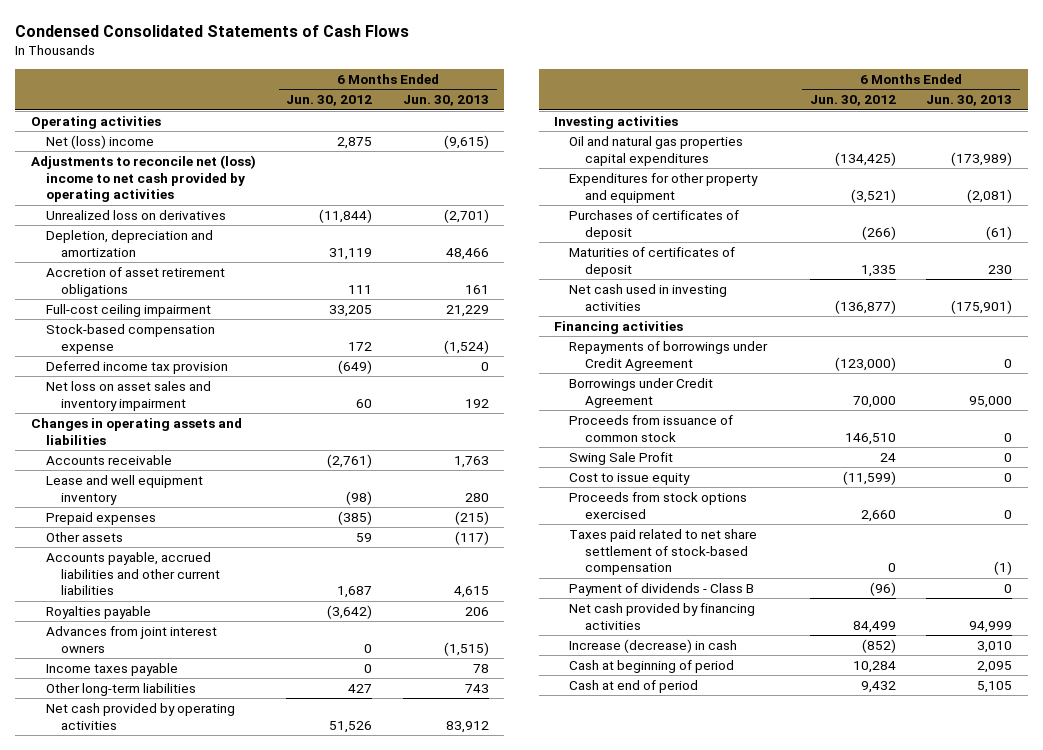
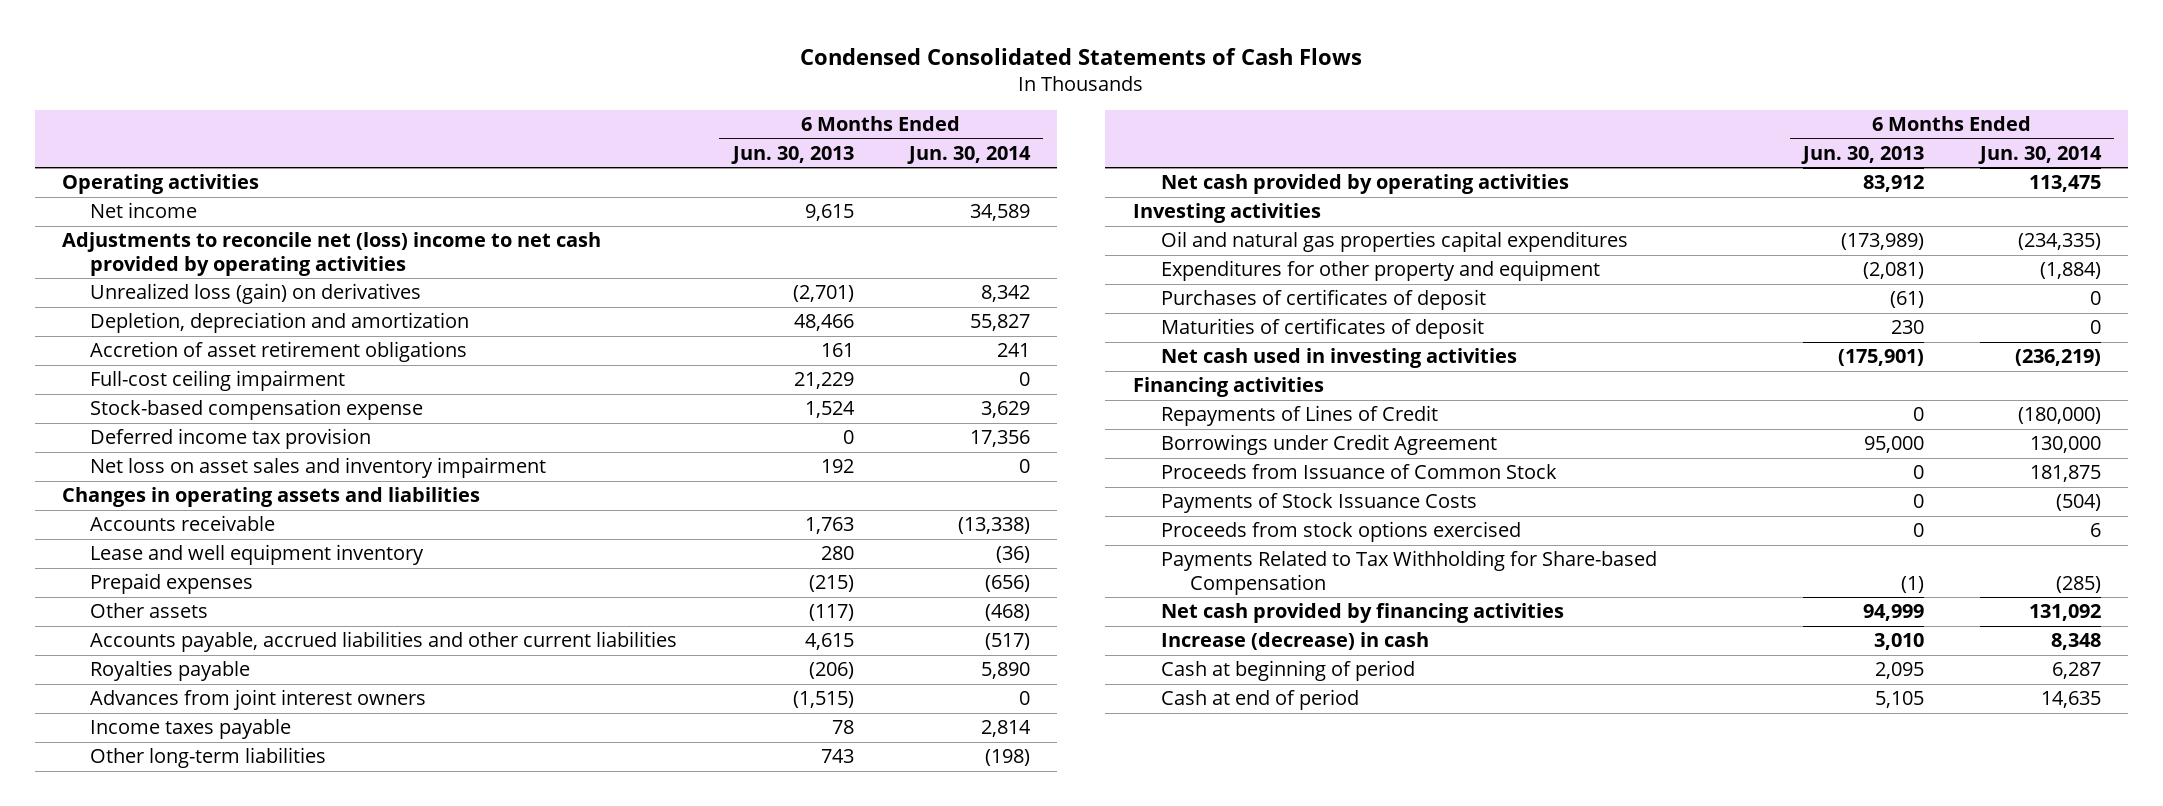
- | 6 Months Ended Jun. 30, 2012 | 6 Months Ended Jun. 30, 2013
+ | 6 Months Ended Jun. 30, 2013 | 6 Months Ended Jun. 30, 2014
- Net (loss) income | 2,875 | (9,615)
+ Net income | 9,615 | 34,589
- Unrealized loss on derivatives | (11,844) | (2,701)
+ Unrealized loss (gain) on derivatives | (2,701) | 8,342
- Stock-based compensation expense | 172 | (1,524)
+ Stock-based compensation expense | 1,524 | 3,629
- Royalties payable | (3,642) | 206
+ Royalties payable | (206) | 5,890
- Repayments of borrowings under Credit Agreement | (123,000) | 0
+ Repayments of Lines of Credit | 0 | (180,000)
- Proceeds from issuance of common stock | 146,510 | 0
- Swing Sale Profit | 24 | 0
- Cost to issue equity | (11,599) | 0
+ Proceeds from Issuance of Common Stock | 0 | 181,875
+ Payments of Stock Issuance Costs | 0 | (504)
- Taxes paid related to net share settlement of stock-based compensation | 0 | (1)
- Payment of dividends - Class B | (96) | 0
+ Payments Related to Tax Withholding for Share-based Compensation | (1) | (285)

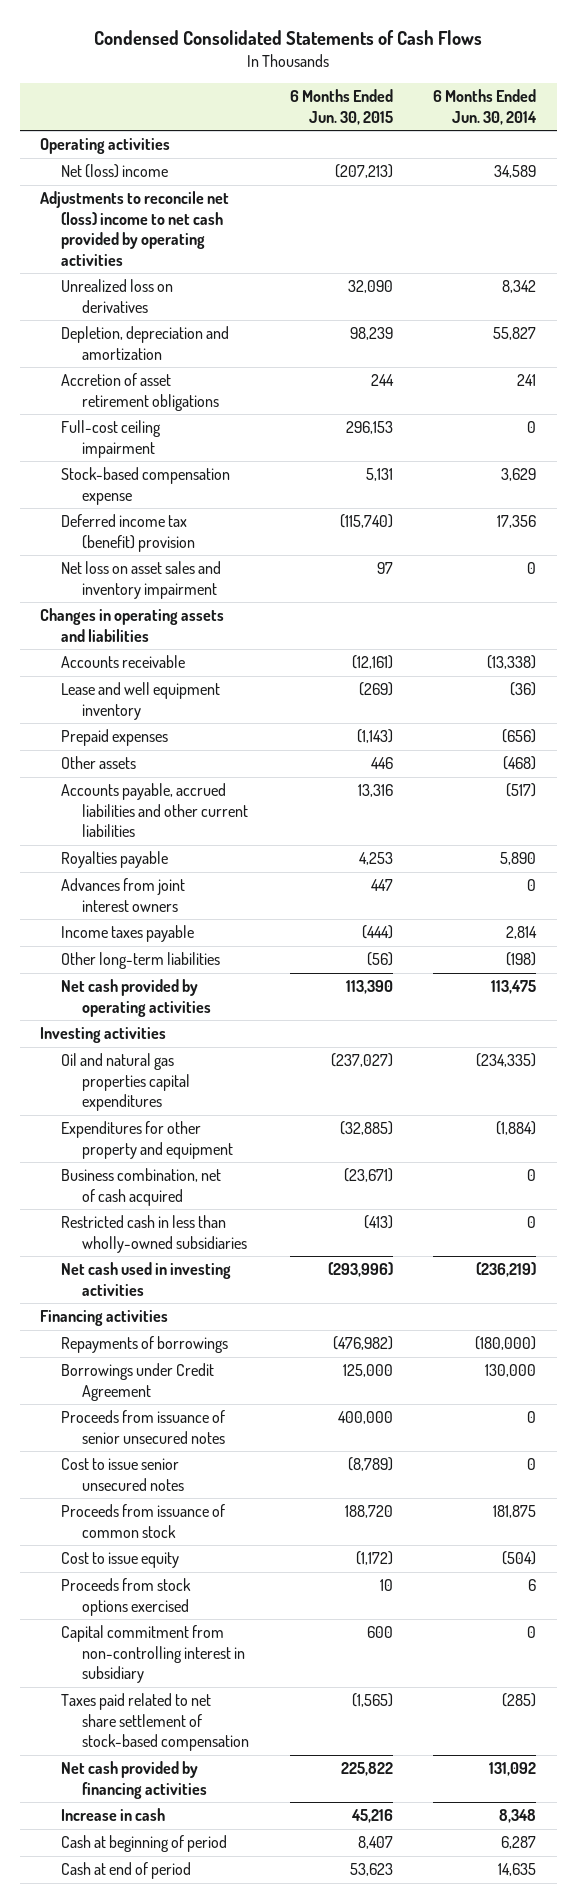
- | 6 Months Ended Jun. 30, 2013 | 6 Months Ended Jun. 30, 2014
+ | 6 Months Ended Jun. 30, 2015 | 6 Months Ended Jun. 30, 2014
- Net income | 9,615 | 34,589
+ Net (loss) income | (207,213) | 34,589
- Unrealized loss (gain) on derivatives | (2,701) | 8,342
+ Unrealized loss on derivatives | 32,090 | 8,342
- Deferred income tax provision | 0 | 17,356
+ Deferred income tax (benefit) provision | (115,740) | 17,356
- Purchases of certificates of deposit | (61) | 0
- Maturities of certificates of deposit | 230 | 0
+ Business combination, net of cash acquired | (23,671) | 0
+ Restricted cash in less than wholly-owned subsidiaries | (413) | 0
- Repayments of Lines of Credit | 0 | (180,000)
+ Repayments of borrowings | (476,982) | (180,000)
- Proceeds from Issuance of Common Stock | 0 | 181,875
- Payments of Stock Issuance Costs | 0 | (504)
+ Proceeds from issuance of senior unsecured notes | 400,000 | 0
+ Cost to issue senior unsecured notes | (8,789) | 0
+ Proceeds from issuance of common stock | 188,720 | 181,875
+ Cost to issue equity | (1,172) | (504)
- Payments Related to Tax Withholding for Share-based Compensation | (1) | (285)
+ Capital commitment from non-controlling interest in subsidiary | 600 | 0
+ Taxes paid related to net share settlement of stock-based compensation | (1,565) | (285)
- Increase (decrease) in cash | 3,010 | 8,348
+ Increase in cash | 45,216 | 8,348

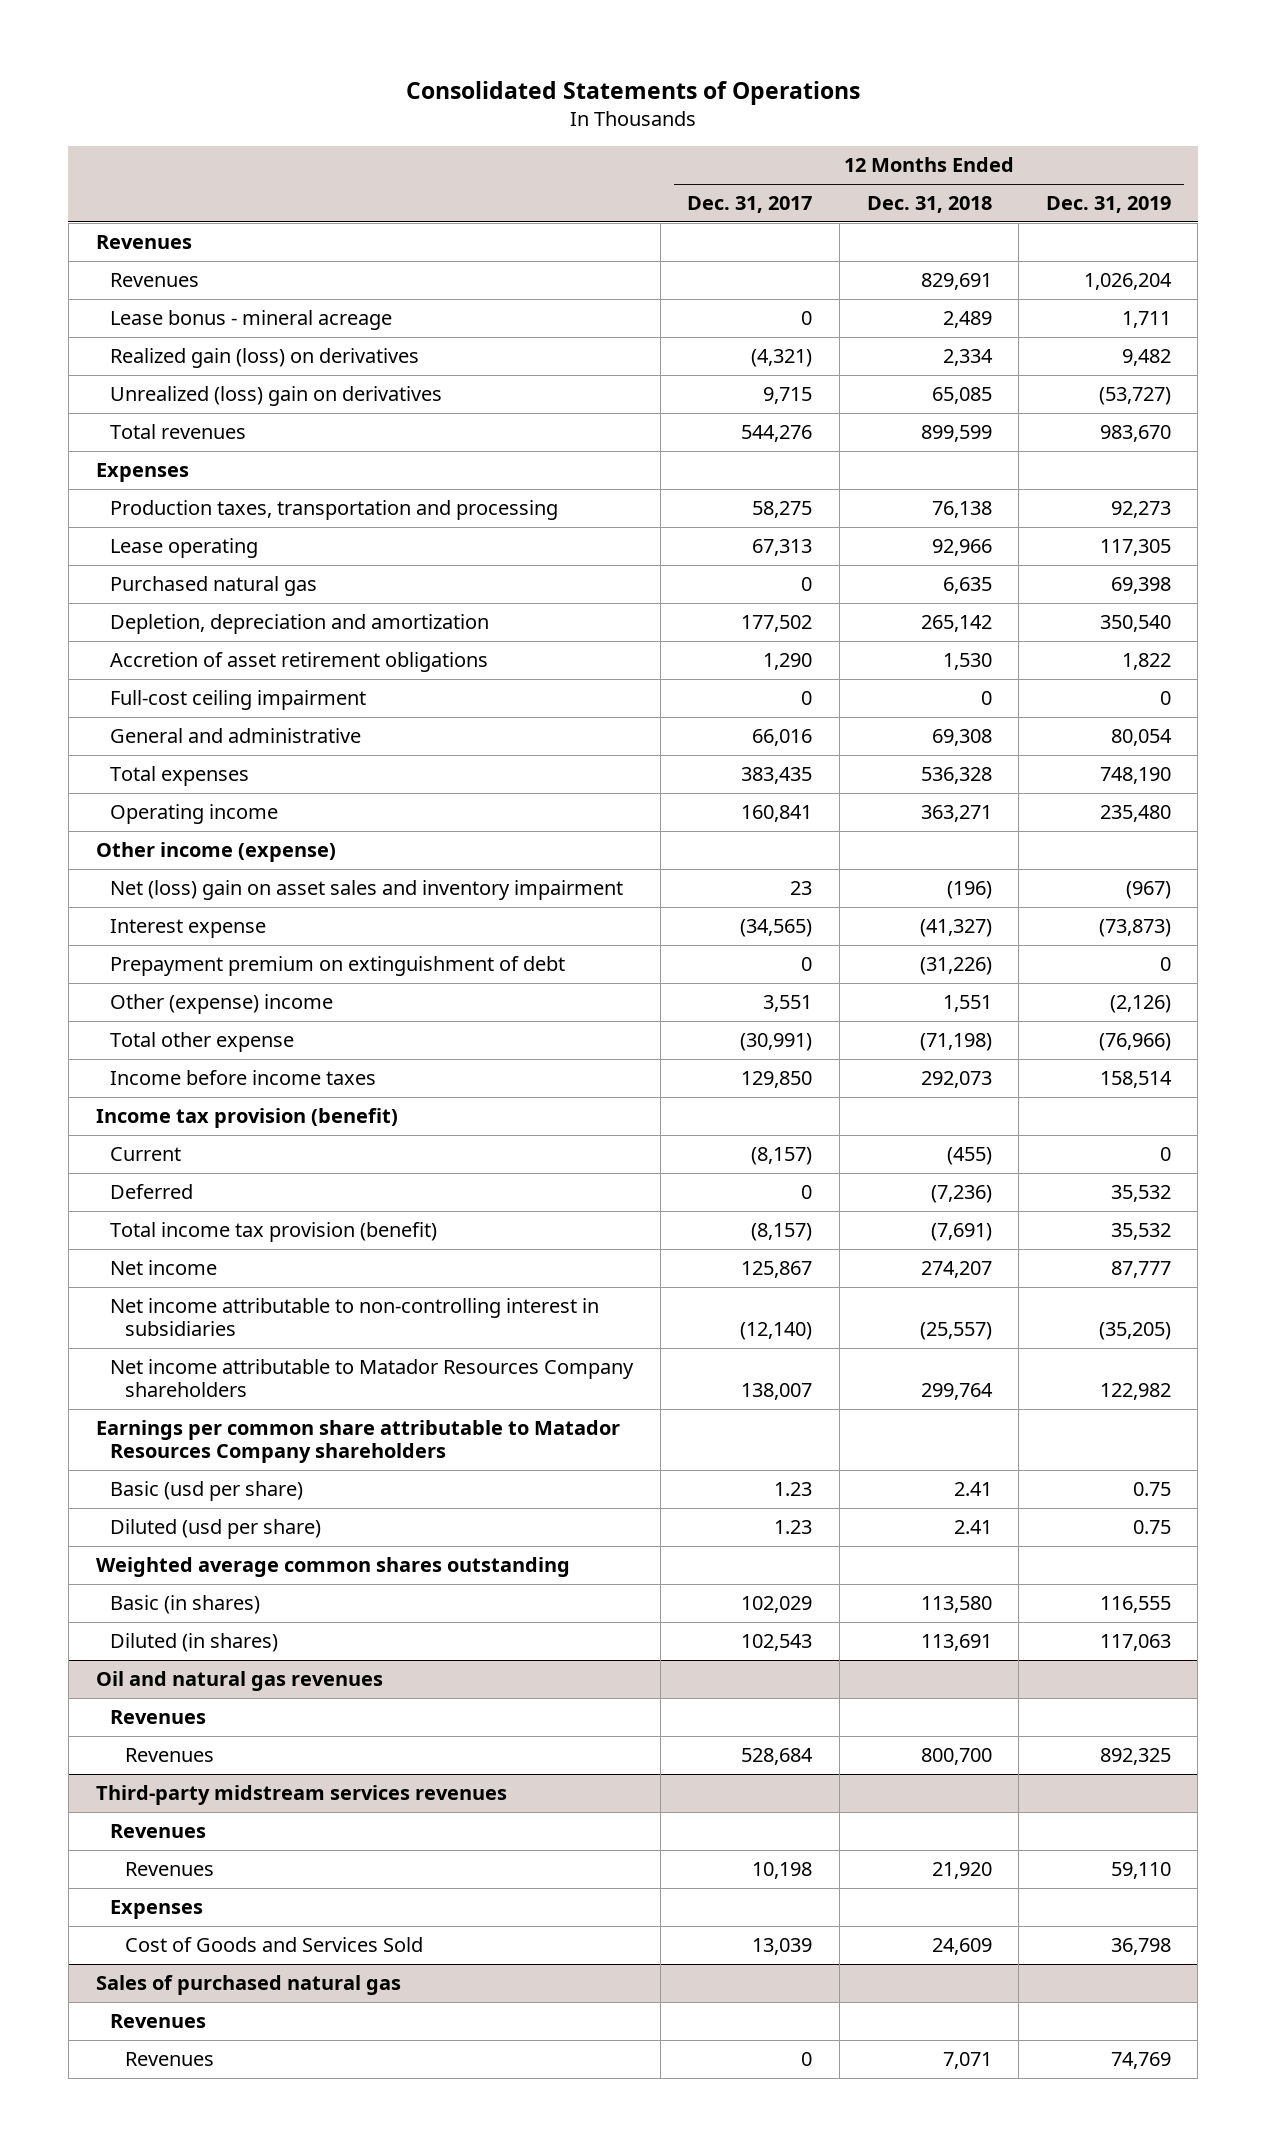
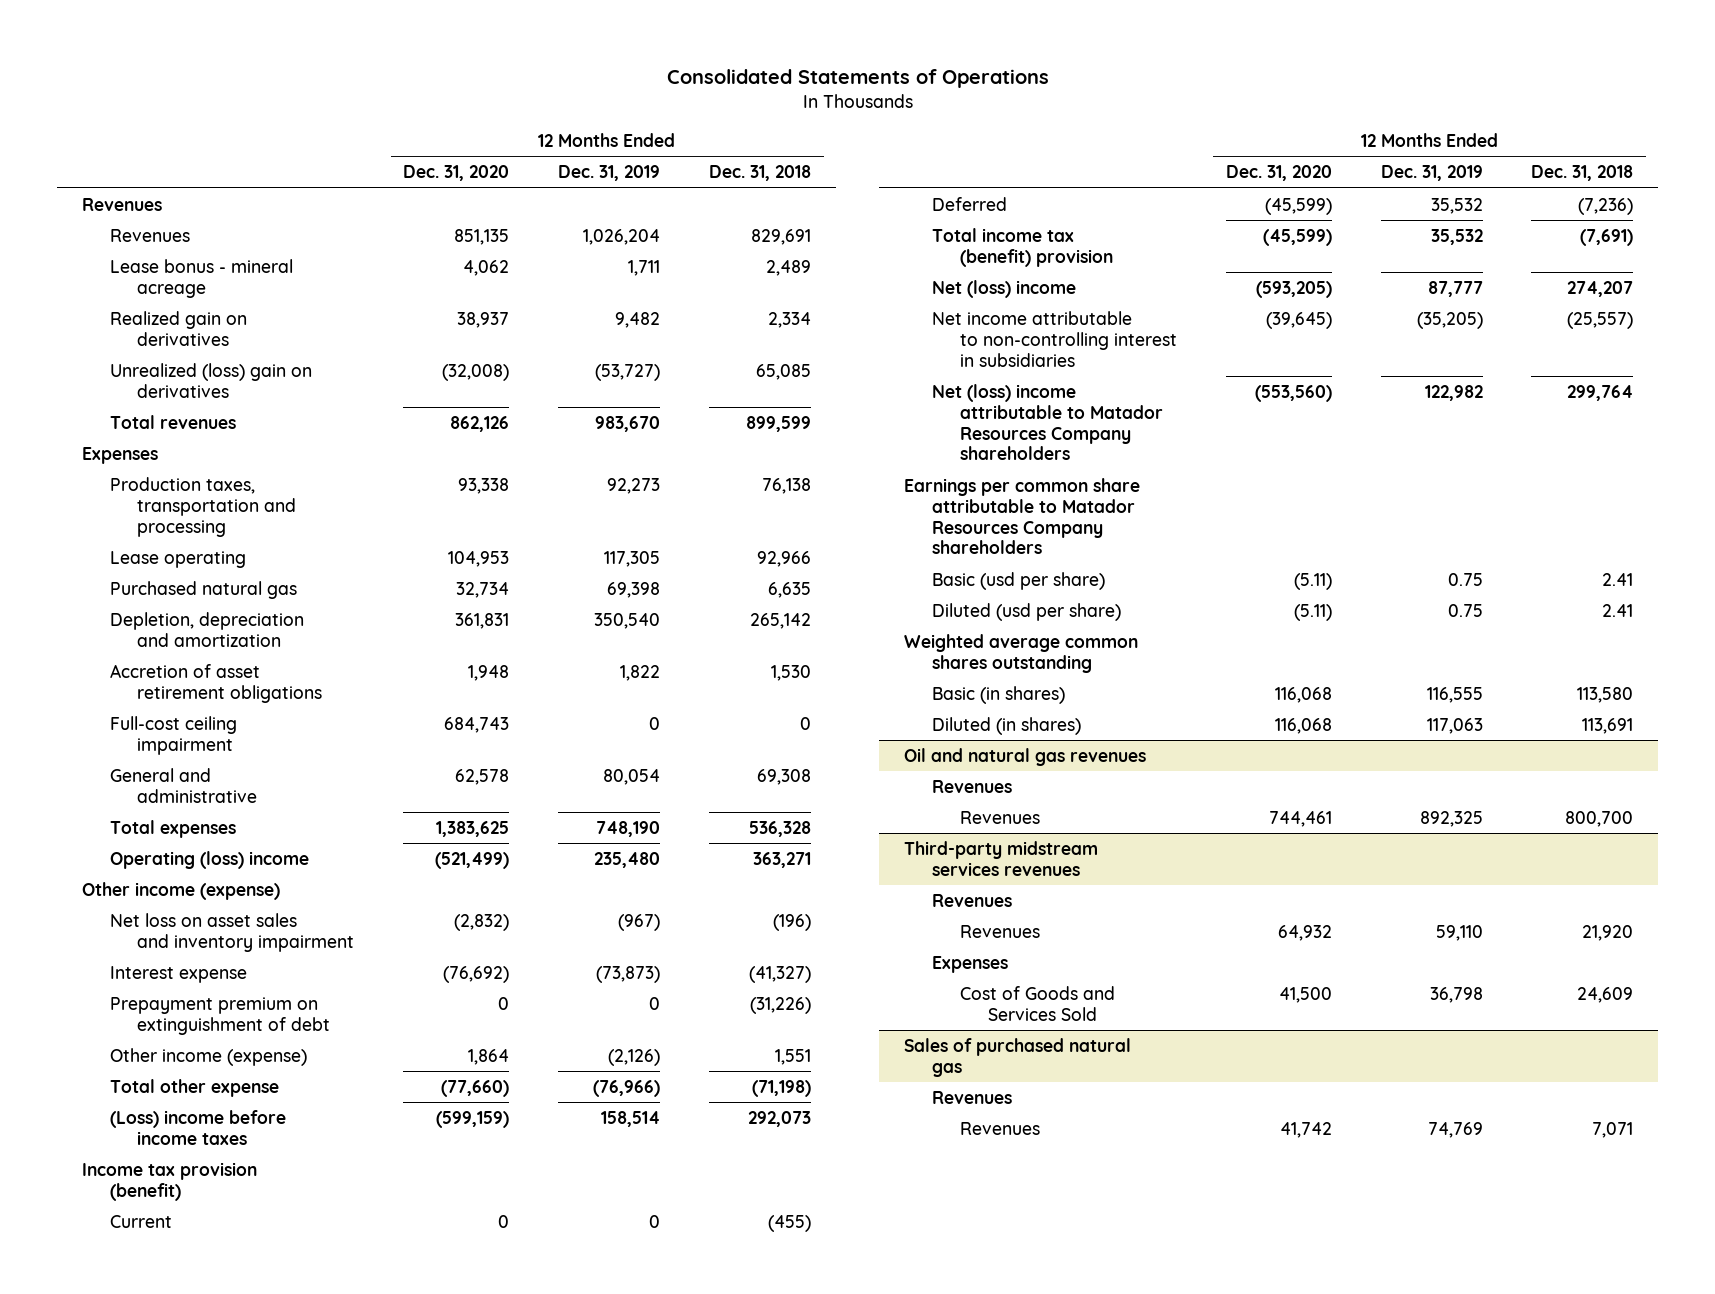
- | 12 Months Ended Dec. 31, 2017 | 12 Months Ended Dec. 31, 2018 | 12 Months Ended Dec. 31, 2019
+ | 12 Months Ended Dec. 31, 2020 | 12 Months Ended Dec. 31, 2019 | 12 Months Ended Dec. 31, 2018
- Realized gain (loss) on derivatives | (4,321) | 2,334 | 9,482
+ Realized gain on derivatives | 38,937 | 9,482 | 2,334
- Operating income | 160,841 | 363,271 | 235,480
+ Operating (loss) income | (521,499) | 235,480 | 363,271
- Net (loss) gain on asset sales and inventory impairment | 23 | (196) | (967)
+ Net loss on asset sales and inventory impairment | (2,832) | (967) | (196)
- Other (expense) income | 3,551 | 1,551 | (2,126)
+ Other income (expense) | 1,864 | (2,126) | 1,551
- Income before income taxes | 129,850 | 292,073 | 158,514
+ (Loss) income before income taxes | (599,159) | 158,514 | 292,073
- Total income tax provision (benefit) | (8,157) | (7,691) | 35,532
- Net income | 125,867 | 274,207 | 87,777
+ Total income tax (benefit) provision | (45,599) | 35,532 | (7,691)
+ Net (loss) income | (593,205) | 87,777 | 274,207
- Net income attributable to Matador Resources Company shareholders | 138,007 | 299,764 | 122,982
+ Net (loss) income attributable to Matador Resources Company shareholders | (553,560) | 122,982 | 299,764

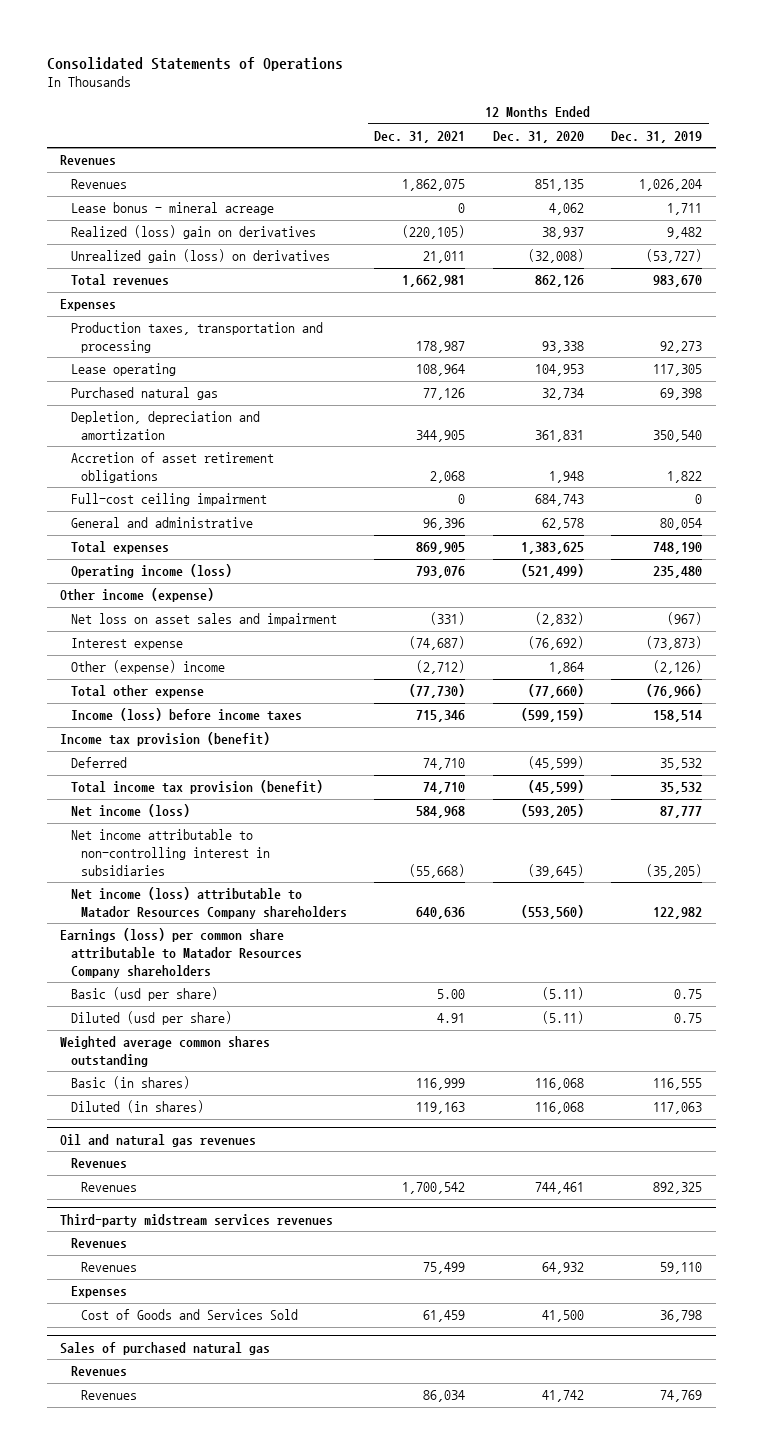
- | 12 Months Ended Dec. 31, 2020 | 12 Months Ended Dec. 31, 2019 | 12 Months Ended Dec. 31, 2018
+ | 12 Months Ended Dec. 31, 2021 | 12 Months Ended Dec. 31, 2020 | 12 Months Ended Dec. 31, 2019
- Realized gain on derivatives | 38,937 | 9,482 | 2,334
- Unrealized (loss) gain on derivatives | (32,008) | (53,727) | 65,085
+ Realized (loss) gain on derivatives | (220,105) | 38,937 | 9,482
+ Unrealized gain (loss) on derivatives | 21,011 | (32,008) | (53,727)
- Operating (loss) income | (521,499) | 235,480 | 363,271
+ Operating income (loss) | 793,076 | (521,499) | 235,480
- Net loss on asset sales and inventory impairment | (2,832) | (967) | (196)
+ Net loss on asset sales and impairment | (331) | (2,832) | (967)
- Prepayment premium on extinguishment of debt | 0 | 0 | (31,226)
- Other income (expense) | 1,864 | (2,126) | 1,551
+ Other (expense) income | (2,712) | 1,864 | (2,126)
- (Loss) income before income taxes | (599,159) | 158,514 | 292,073
+ Income (loss) before income taxes | 715,346 | (599,159) | 158,514
- Current | 0 | 0 | (455)
- Total income tax (benefit) provision | (45,599) | 35,532 | (7,691)
- Net (loss) income | (593,205) | 87,777 | 274,207
+ Total income tax provision (benefit) | 74,710 | (45,599) | 35,532
+ Net income (loss) | 584,968 | (593,205) | 87,777
- Net (loss) income attributable to Matador Resources Company shareholders | (553,560) | 122,982 | 299,764
- Earnings per common share attributable to Matador Resources Company shareholders
+ Net income (loss) attributable to Matador Resources Company shareholders | 640,636 | (553,560) | 122,982
+ Earnings (loss) per common share attributable to Matador Resources Company shareholders

